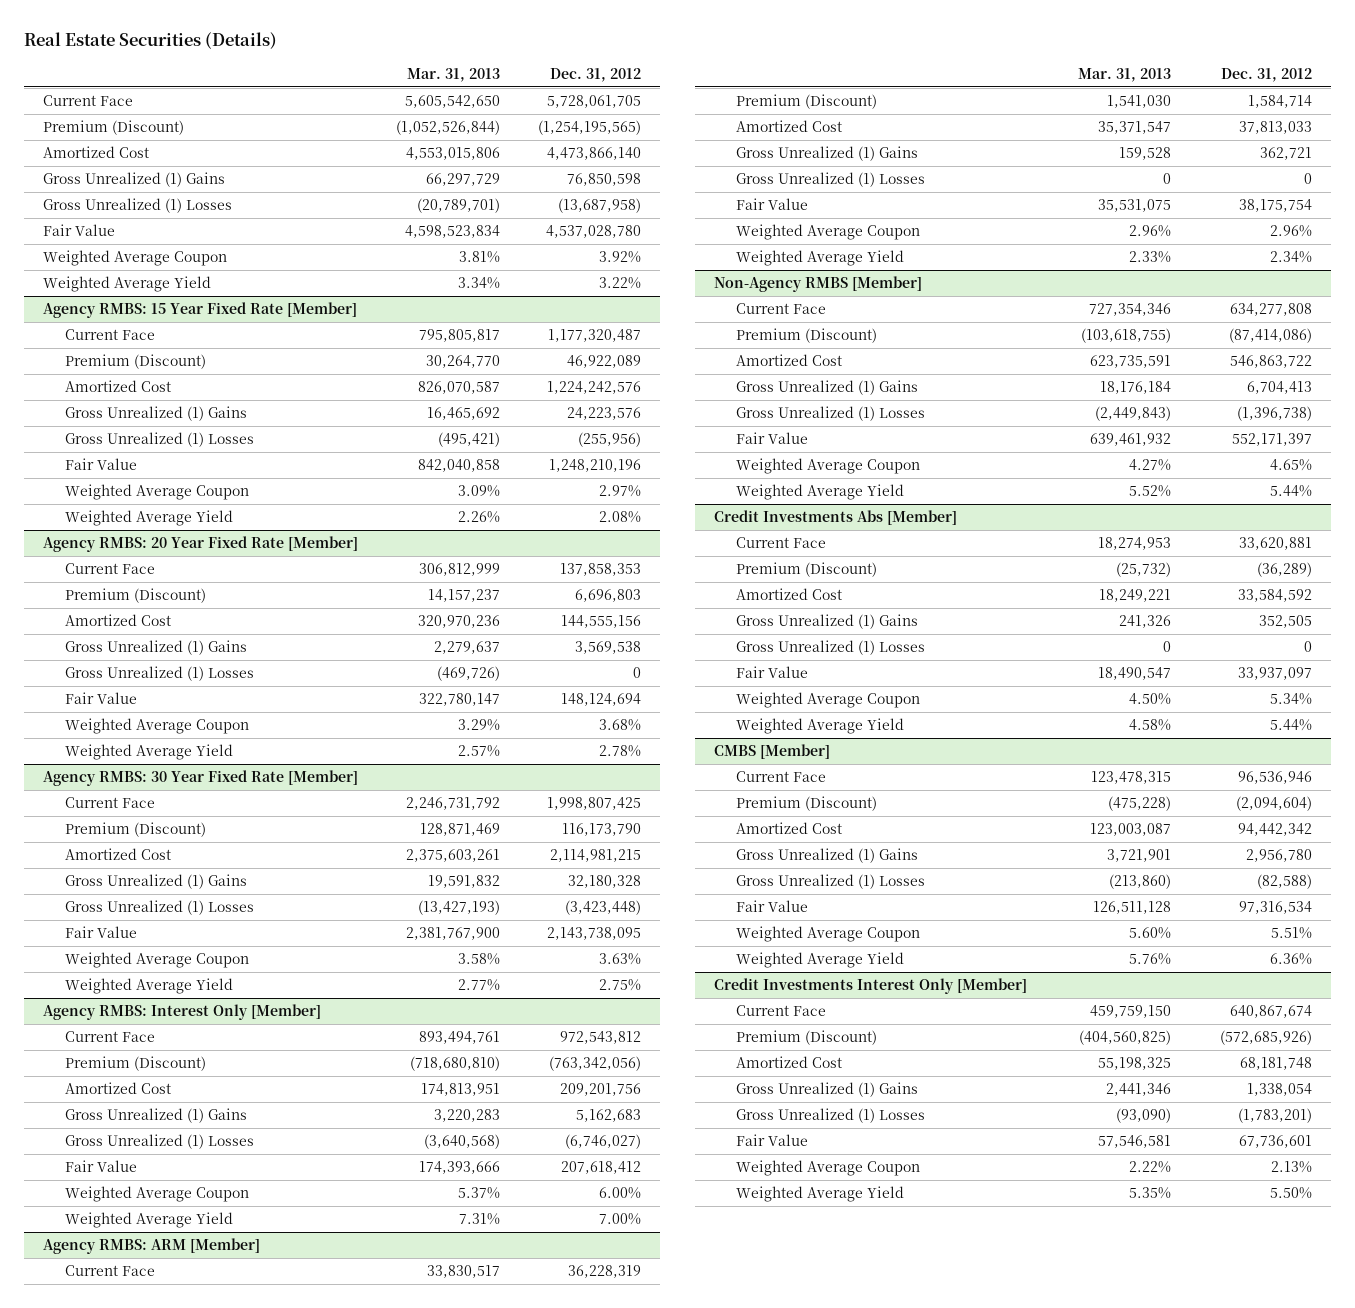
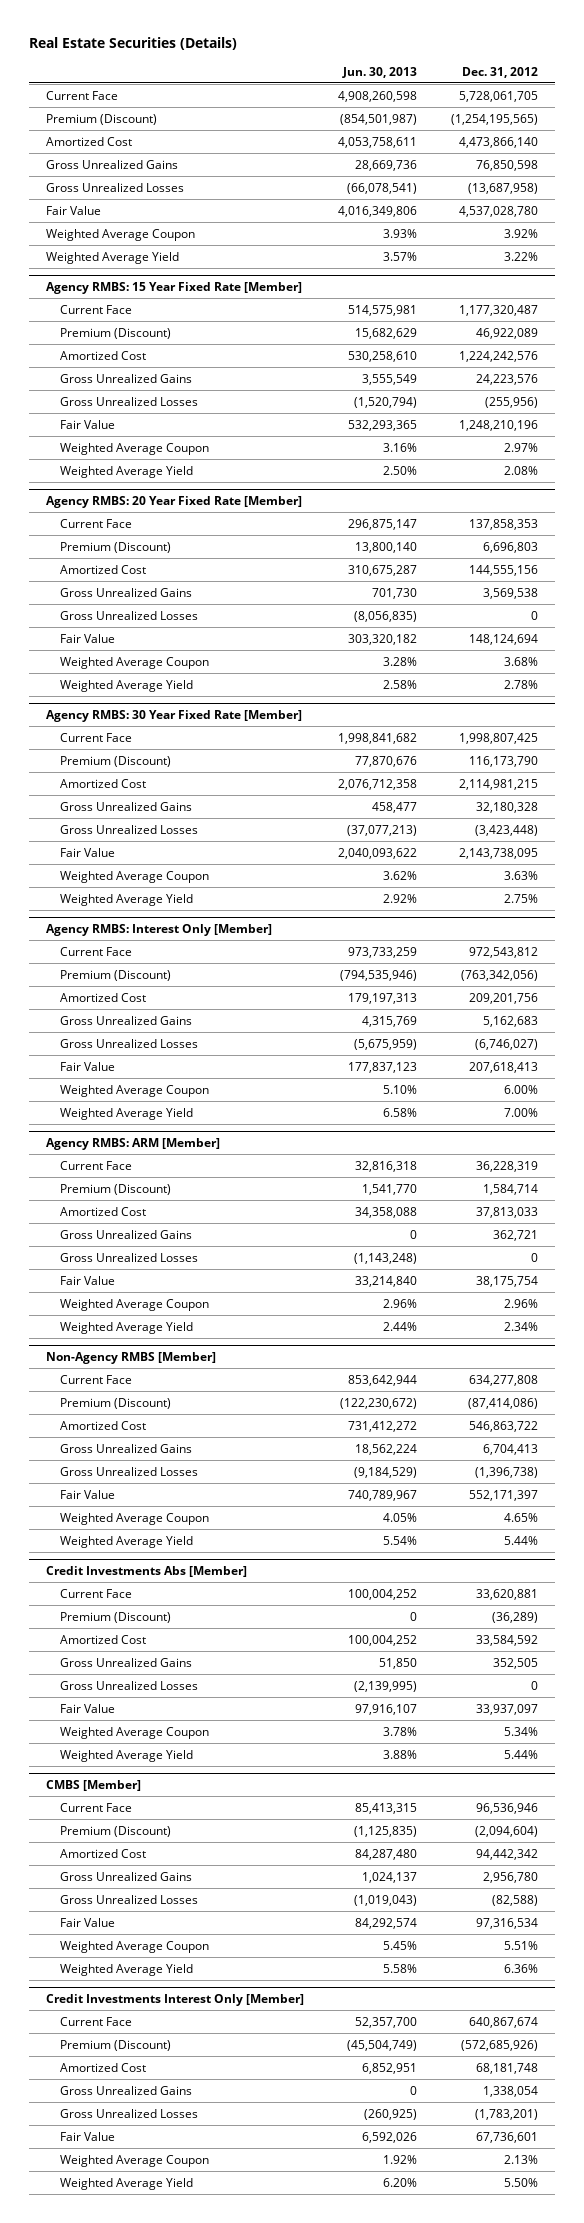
- | Mar. 31, 2013 | Dec. 31, 2012
+ | Jun. 30, 2013 | Dec. 31, 2012
- Gross Unrealized (1) Gains | 66,297,729 | 76,850,598
- Gross Unrealized (1) Losses | (20,789,701) | (13,687,958)
+ Gross Unrealized Gains | 28,669,736 | 76,850,598
+ Gross Unrealized Losses | (66,078,541) | (13,687,958)
@ Agency RMBS: 15 Year Fixed Rate [Member]
- Gross Unrealized (1) Gains | 16,465,692 | 24,223,576
- Gross Unrealized (1) Losses | (495,421) | (255,956)
+ Gross Unrealized Gains | 3,555,549 | 24,223,576
+ Gross Unrealized Losses | (1,520,794) | (255,956)
@ Agency RMBS: 20 Year Fixed Rate [Member]
- Gross Unrealized (1) Gains | 2,279,637 | 3,569,538
- Gross Unrealized (1) Losses | (469,726) | 0
+ Gross Unrealized Gains | 701,730 | 3,569,538
+ Gross Unrealized Losses | (8,056,835) | 0
@ Agency RMBS: 30 Year Fixed Rate [Member]
- Gross Unrealized (1) Gains | 19,591,832 | 32,180,328
- Gross Unrealized (1) Losses | (13,427,193) | (3,423,448)
+ Gross Unrealized Gains | 458,477 | 32,180,328
+ Gross Unrealized Losses | (37,077,213) | (3,423,448)
@ Agency RMBS: Interest Only [Member]
- Gross Unrealized (1) Gains | 3,220,283 | 5,162,683
- Gross Unrealized (1) Losses | (3,640,568) | (6,746,027)
- Fair Value | 174,393,666 | 207,618,412
+ Gross Unrealized Gains | 4,315,769 | 5,162,683
+ Gross Unrealized Losses | (5,675,959) | (6,746,027)
+ Fair Value | 177,837,123 | 207,618,413
@ Agency RMBS: ARM [Member]
- Gross Unrealized (1) Gains | 159,528 | 362,721
- Gross Unrealized (1) Losses | 0 | 0
+ Gross Unrealized Gains | 0 | 362,721
+ Gross Unrealized Losses | (1,143,248) | 0
@ Non-Agency RMBS [Member]
- Gross Unrealized (1) Gains | 18,176,184 | 6,704,413
- Gross Unrealized (1) Losses | (2,449,843) | (1,396,738)
+ Gross Unrealized Gains | 18,562,224 | 6,704,413
+ Gross Unrealized Losses | (9,184,529) | (1,396,738)
@ Credit Investments Abs [Member]
- Gross Unrealized (1) Gains | 241,326 | 352,505
- Gross Unrealized (1) Losses | 0 | 0
+ Gross Unrealized Gains | 51,850 | 352,505
+ Gross Unrealized Losses | (2,139,995) | 0
@ CMBS [Member]
- Gross Unrealized (1) Gains | 3,721,901 | 2,956,780
- Gross Unrealized (1) Losses | (213,860) | (82,588)
+ Gross Unrealized Gains | 1,024,137 | 2,956,780
+ Gross Unrealized Losses | (1,019,043) | (82,588)
@ Credit Investments Interest Only [Member]
- Gross Unrealized (1) Gains | 2,441,346 | 1,338,054
- Gross Unrealized (1) Losses | (93,090) | (1,783,201)
+ Gross Unrealized Gains | 0 | 1,338,054
+ Gross Unrealized Losses | (260,925) | (1,783,201)

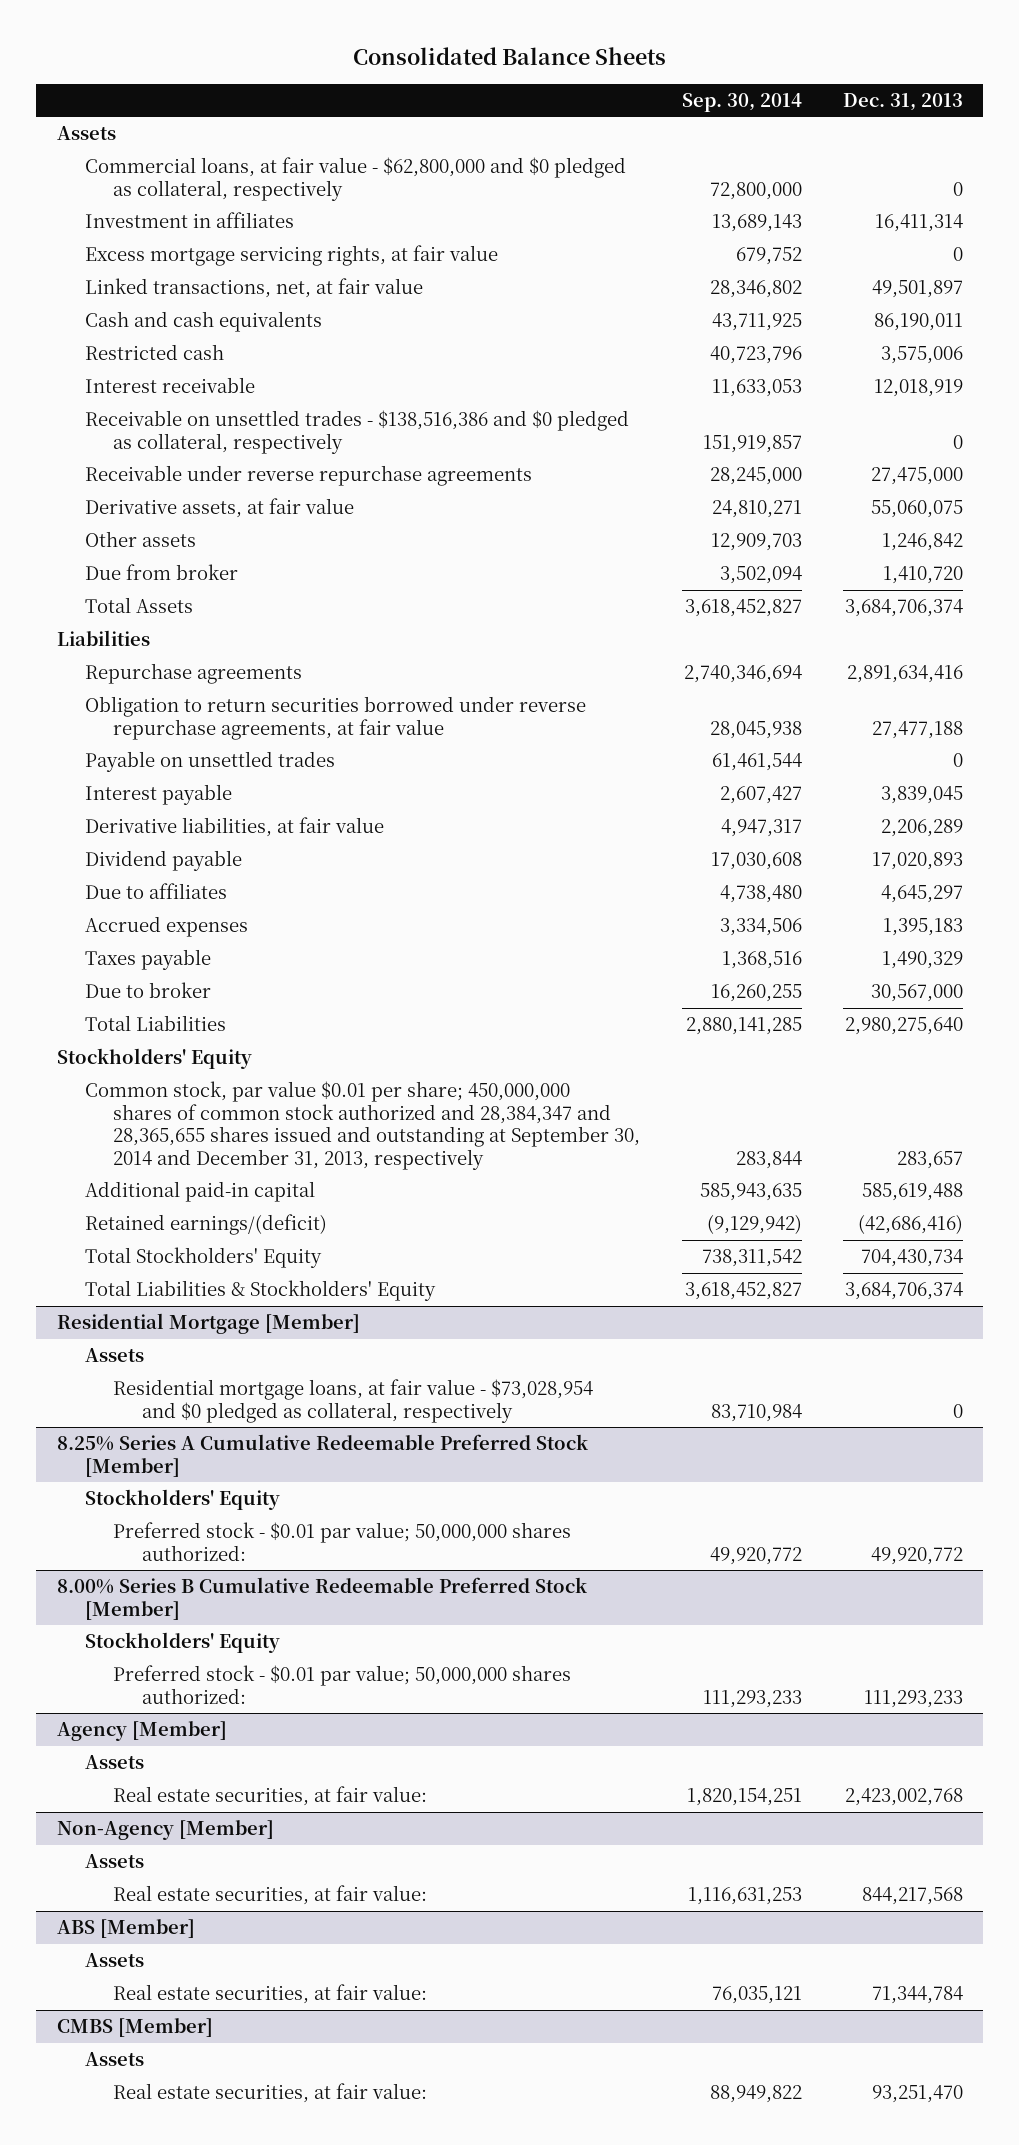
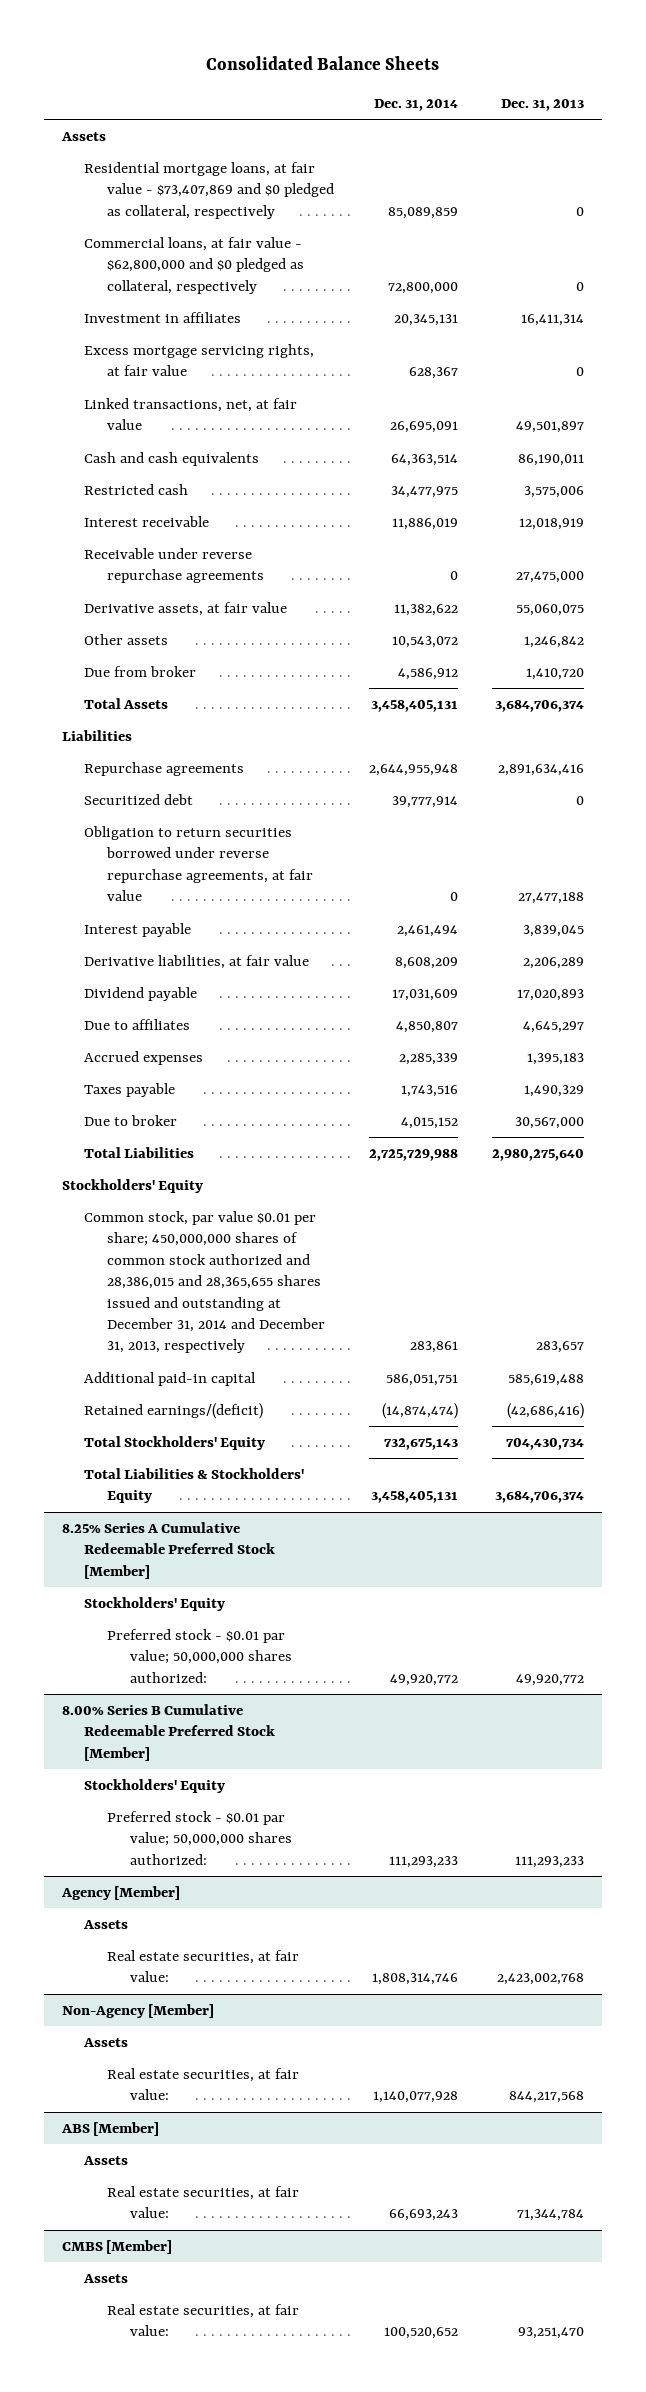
- | Sep. 30, 2014 | Dec. 31, 2013
+ | Dec. 31, 2014 | Dec. 31, 2013
+ Residential mortgage loans, at fair value - $73,407,869 and $0 pledged as collateral, respectively | 85,089,859 | 0
- Receivable on unsettled trades - $138,516,386 and $0 pledged as collateral, respectively | 151,919,857 | 0
+ Securitized debt | 39,777,914 | 0
- Payable on unsettled trades | 61,461,544 | 0
- Common stock, par value $0.01 per share; 450,000,000 shares of common stock authorized and 28,384,347 and 28,365,655 shares issued and outstanding at September 30, 2014 and December 31, 2013, respectively | 283,844 | 283,657
+ Common stock, par value $0.01 per share; 450,000,000 shares of common stock authorized and 28,386,015 and 28,365,655 shares issued and outstanding at December 31, 2014 and December 31, 2013, respectively | 283,861 | 283,657
- Residential Mortgage [Member]
- Assets
- Residential mortgage loans, at fair value - $73,028,954 and $0 pledged as collateral, respectively | 83,710,984 | 0

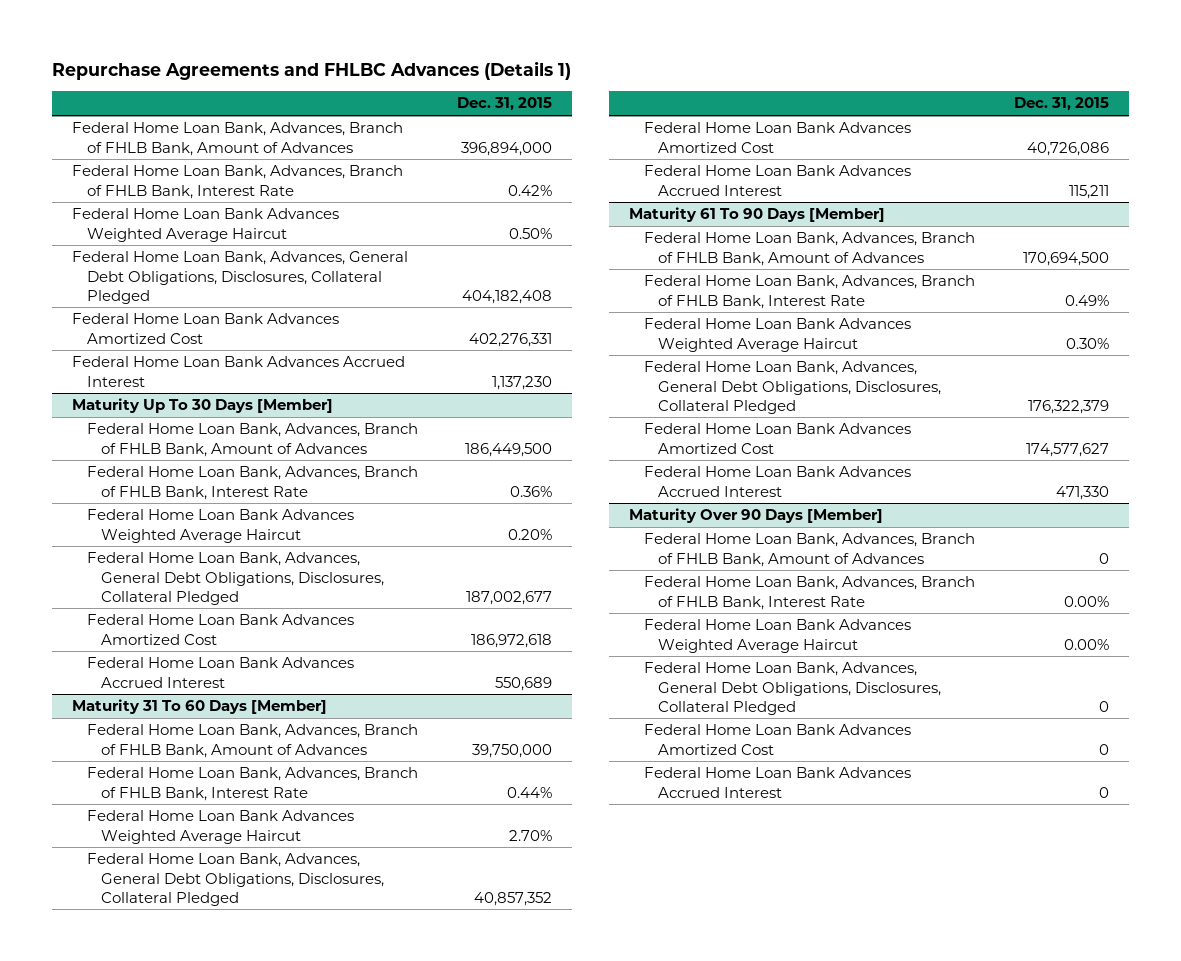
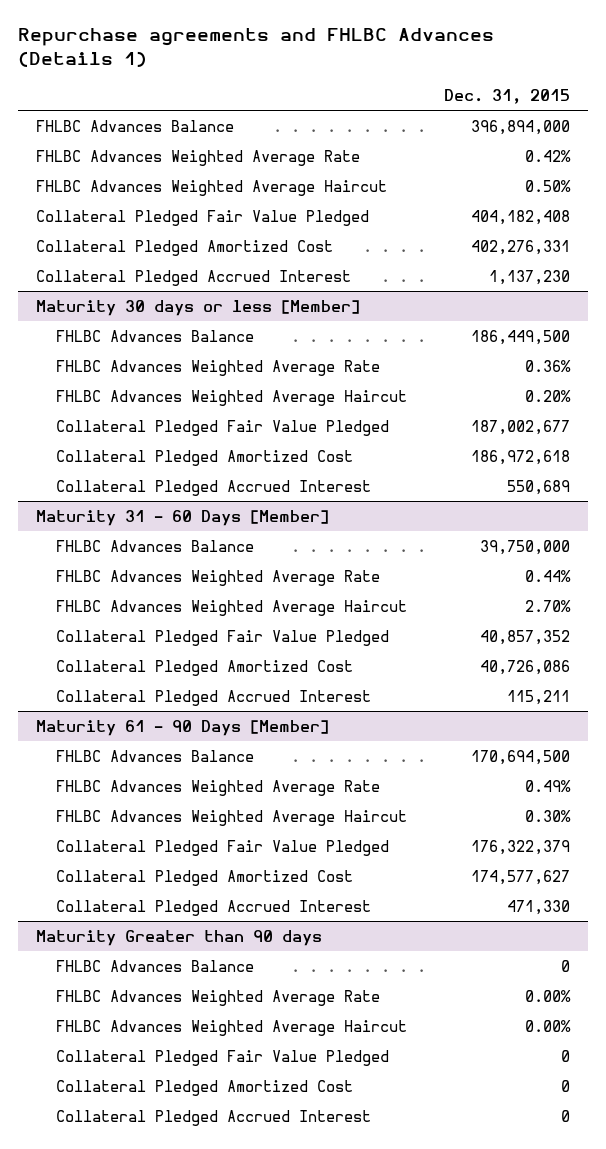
- Repurchase Agreements and FHLBC Advances (Details 1)
+ Repurchase agreements and FHLBC Advances (Details 1)
- Federal Home Loan Bank, Advances, Branch of FHLB Bank, Amount of Advances | 396,894,000
- Federal Home Loan Bank, Advances, Branch of FHLB Bank, Interest Rate | 0.42%
- Federal Home Loan Bank Advances Weighted Average Haircut | 0.50%
- Federal Home Loan Bank, Advances, General Debt Obligations, Disclosures, Collateral Pledged | 404,182,408
- Federal Home Loan Bank Advances Amortized Cost | 402,276,331
- Federal Home Loan Bank Advances Accrued Interest | 1,137,230
- Maturity Up To 30 Days [Member]
- Federal Home Loan Bank, Advances, Branch of FHLB Bank, Amount of Advances | 186,449,500
- Federal Home Loan Bank, Advances, Branch of FHLB Bank, Interest Rate | 0.36%
- Federal Home Loan Bank Advances Weighted Average Haircut | 0.20%
- Federal Home Loan Bank, Advances, General Debt Obligations, Disclosures, Collateral Pledged | 187,002,677
- Federal Home Loan Bank Advances Amortized Cost | 186,972,618
- Federal Home Loan Bank Advances Accrued Interest | 550,689
- Maturity 31 To 60 Days [Member]
- Federal Home Loan Bank, Advances, Branch of FHLB Bank, Amount of Advances | 39,750,000
- Federal Home Loan Bank, Advances, Branch of FHLB Bank, Interest Rate | 0.44%
- Federal Home Loan Bank Advances Weighted Average Haircut | 2.70%
- Federal Home Loan Bank, Advances, General Debt Obligations, Disclosures, Collateral Pledged | 40,857,352
- Federal Home Loan Bank Advances Amortized Cost | 40,726,086
- Federal Home Loan Bank Advances Accrued Interest | 115,211
- Maturity 61 To 90 Days [Member]
- Federal Home Loan Bank, Advances, Branch of FHLB Bank, Amount of Advances | 170,694,500
- Federal Home Loan Bank, Advances, Branch of FHLB Bank, Interest Rate | 0.49%
- Federal Home Loan Bank Advances Weighted Average Haircut | 0.30%
- Federal Home Loan Bank, Advances, General Debt Obligations, Disclosures, Collateral Pledged | 176,322,379
- Federal Home Loan Bank Advances Amortized Cost | 174,577,627
- Federal Home Loan Bank Advances Accrued Interest | 471,330
- Maturity Over 90 Days [Member]
- Federal Home Loan Bank, Advances, Branch of FHLB Bank, Amount of Advances | 0
- Federal Home Loan Bank, Advances, Branch of FHLB Bank, Interest Rate | 0.00%
- Federal Home Loan Bank Advances Weighted Average Haircut | 0.00%
- Federal Home Loan Bank, Advances, General Debt Obligations, Disclosures, Collateral Pledged | 0
- Federal Home Loan Bank Advances Amortized Cost | 0
- Federal Home Loan Bank Advances Accrued Interest | 0
+ FHLBC Advances Balance | 396,894,000
+ FHLBC Advances Weighted Average Rate | 0.42%
+ FHLBC Advances Weighted Average Haircut | 0.50%
+ Collateral Pledged Fair Value Pledged | 404,182,408
+ Collateral Pledged Amortized Cost | 402,276,331
+ Collateral Pledged Accrued Interest | 1,137,230
+ Maturity 30 days or less [Member]
+ FHLBC Advances Balance | 186,449,500
+ FHLBC Advances Weighted Average Rate | 0.36%
+ FHLBC Advances Weighted Average Haircut | 0.20%
+ Collateral Pledged Fair Value Pledged | 187,002,677
+ Collateral Pledged Amortized Cost | 186,972,618
+ Collateral Pledged Accrued Interest | 550,689
+ Maturity 31 - 60 Days [Member]
+ FHLBC Advances Balance | 39,750,000
+ FHLBC Advances Weighted Average Rate | 0.44%
+ FHLBC Advances Weighted Average Haircut | 2.70%
+ Collateral Pledged Fair Value Pledged | 40,857,352
+ Collateral Pledged Amortized Cost | 40,726,086
+ Collateral Pledged Accrued Interest | 115,211
+ Maturity 61 - 90 Days [Member]
+ FHLBC Advances Balance | 170,694,500
+ FHLBC Advances Weighted Average Rate | 0.49%
+ FHLBC Advances Weighted Average Haircut | 0.30%
+ Collateral Pledged Fair Value Pledged | 176,322,379
+ Collateral Pledged Amortized Cost | 174,577,627
+ Collateral Pledged Accrued Interest | 471,330
+ Maturity Greater than 90 days
+ FHLBC Advances Balance | 0
+ FHLBC Advances Weighted Average Rate | 0.00%
+ FHLBC Advances Weighted Average Haircut | 0.00%
+ Collateral Pledged Fair Value Pledged | 0
+ Collateral Pledged Amortized Cost | 0
+ Collateral Pledged Accrued Interest | 0

